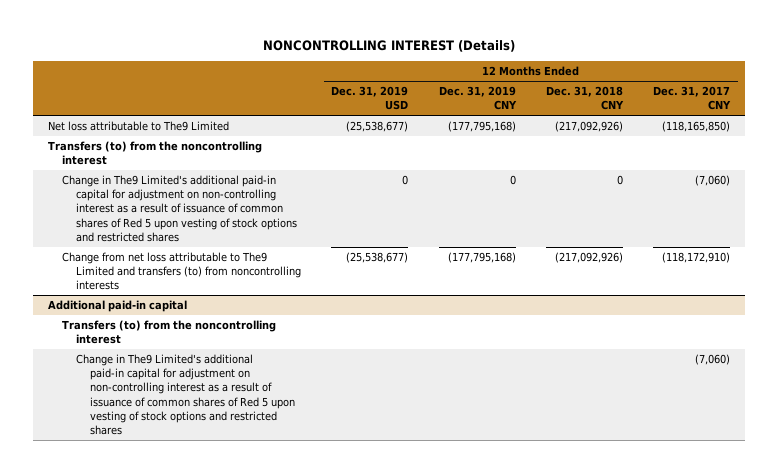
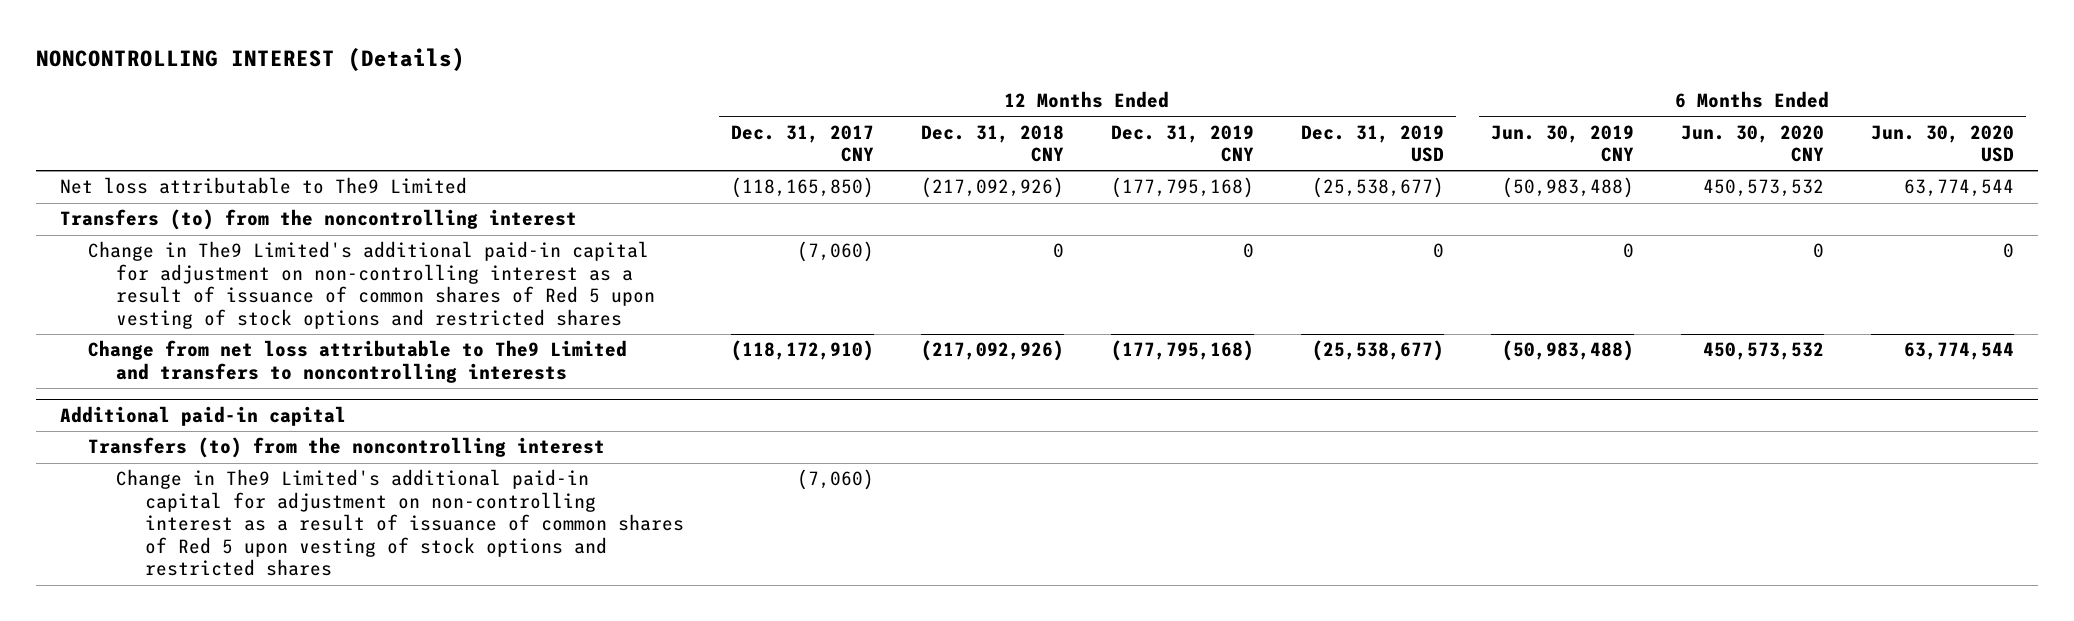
- | 12 Months Ended Dec. 31, 2019 USD | 12 Months Ended Dec. 31, 2019 CNY | 12 Months Ended Dec. 31, 2018 CNY | 12 Months Ended Dec. 31, 2017 CNY
+ | 12 Months Ended Dec. 31, 2017 CNY | 12 Months Ended Dec. 31, 2018 CNY | 12 Months Ended Dec. 31, 2019 CNY | 12 Months Ended Dec. 31, 2019 USD | 6 Months Ended Jun. 30, 2019 CNY | 6 Months Ended Jun. 30, 2020 CNY | 6 Months Ended Jun. 30, 2020 USD
- Change from net loss attributable to The9 Limited and transfers (to) from noncontrolling interests | (25,538,677) | (177,795,168) | (217,092,926) | (118,172,910)
+ Change from net loss attributable to The9 Limited and transfers to noncontrolling interests | (118,172,910) | (217,092,926) | (177,795,168) | (25,538,677) | (50,983,488) | 450,573,532 | 63,774,544

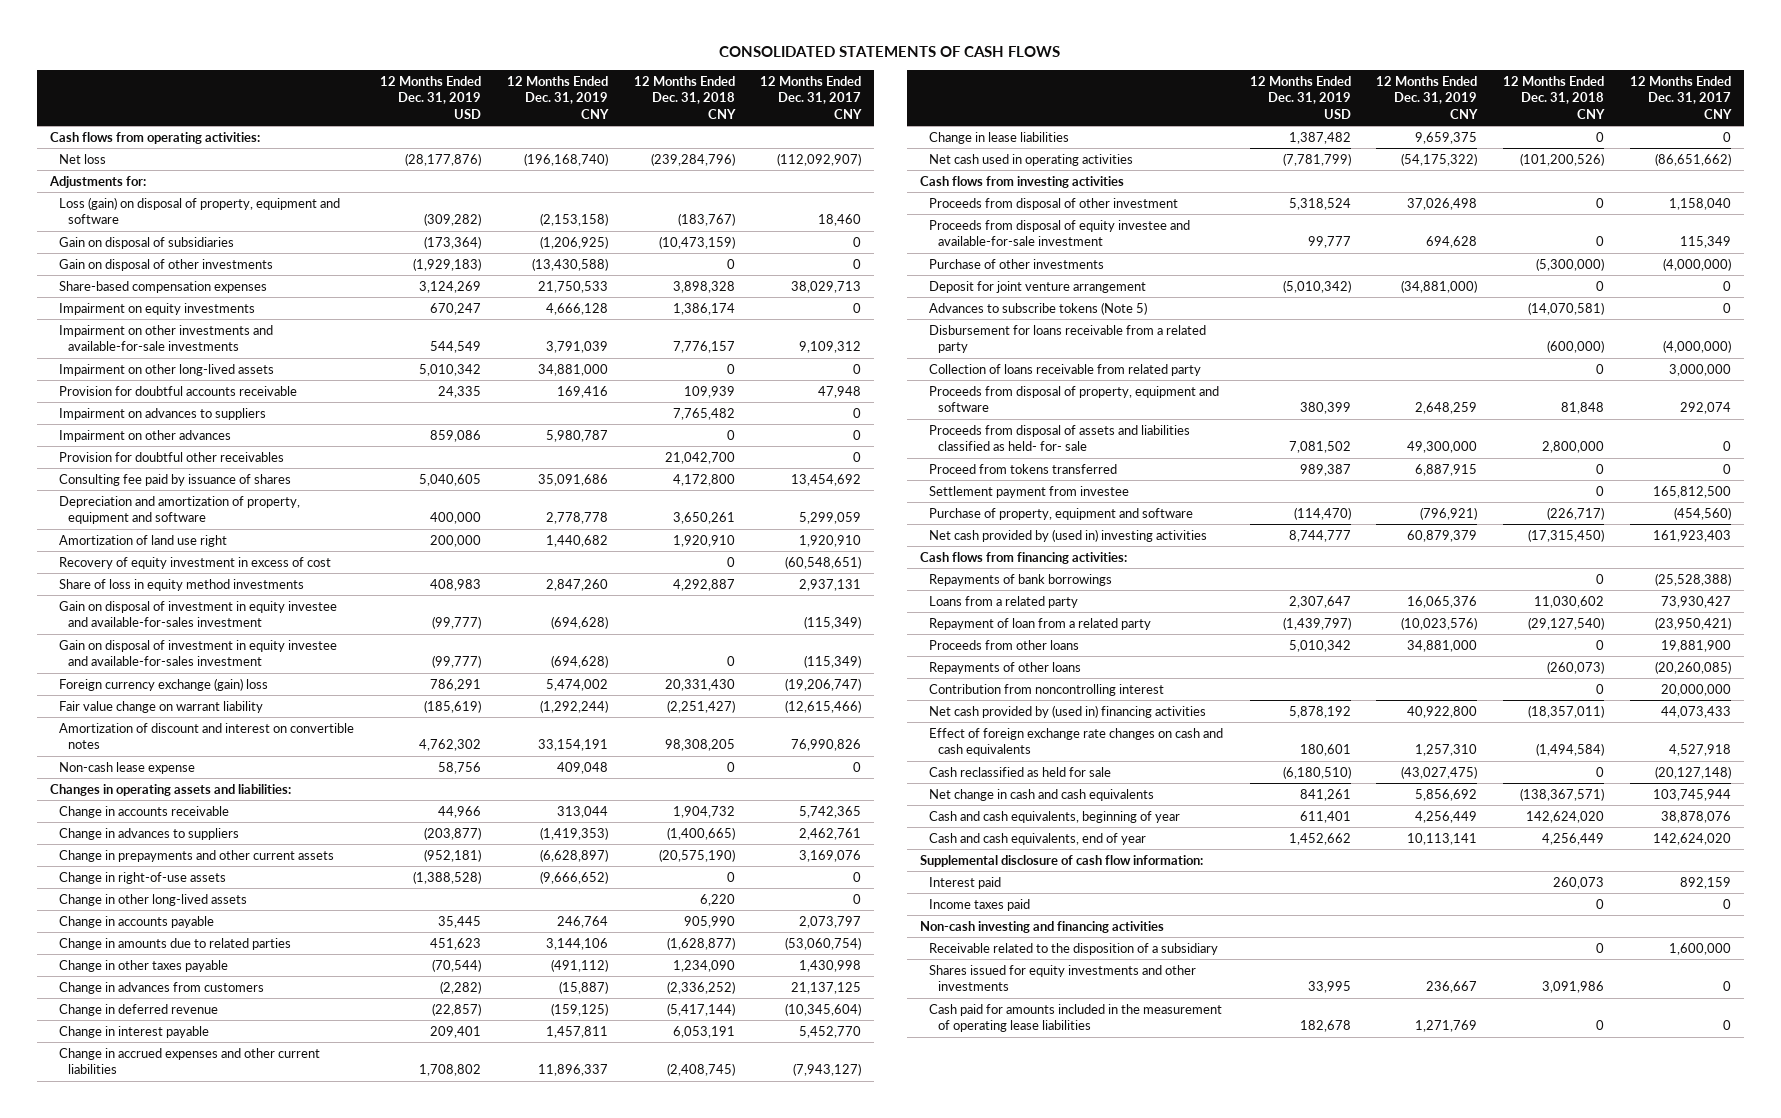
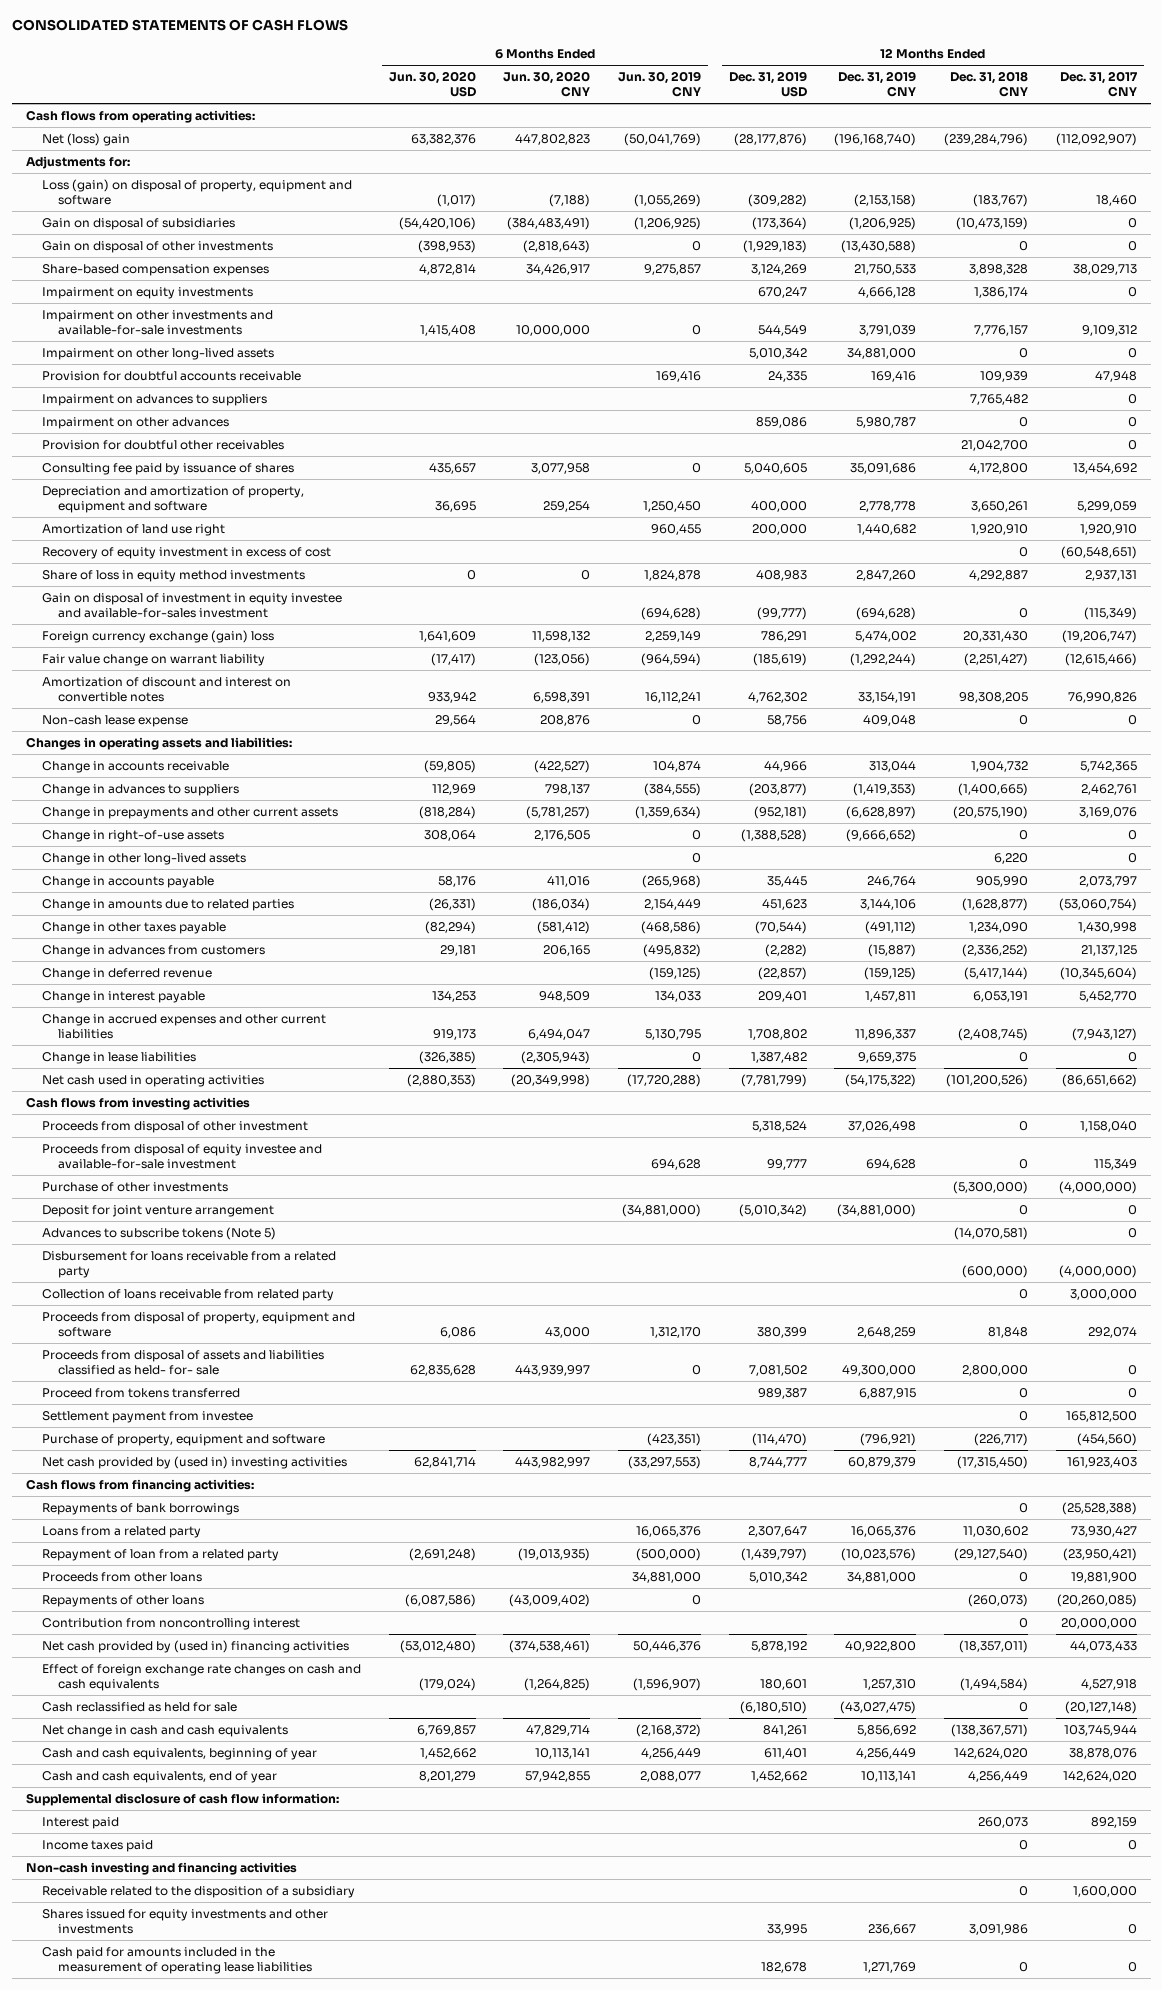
- | 12 Months Ended Dec. 31, 2019 USD | 12 Months Ended Dec. 31, 2019 CNY | 12 Months Ended Dec. 31, 2018 CNY | 12 Months Ended Dec. 31, 2017 CNY
+ | 6 Months Ended Jun. 30, 2020 USD | 6 Months Ended Jun. 30, 2020 CNY | 6 Months Ended Jun. 30, 2019 CNY | 12 Months Ended Dec. 31, 2019 USD | 12 Months Ended Dec. 31, 2019 CNY | 12 Months Ended Dec. 31, 2018 CNY | 12 Months Ended Dec. 31, 2017 CNY
- Net loss | (28,177,876) | (196,168,740) | (239,284,796) | (112,092,907)
+ Net (loss) gain | 63,382,376 | 447,802,823 | (50,041,769) | (28,177,876) | (196,168,740) | (239,284,796) | (112,092,907)
- Gain on disposal of investment in equity investee and available-for-sales investment | (99,777) | (694,628) | | (115,349)

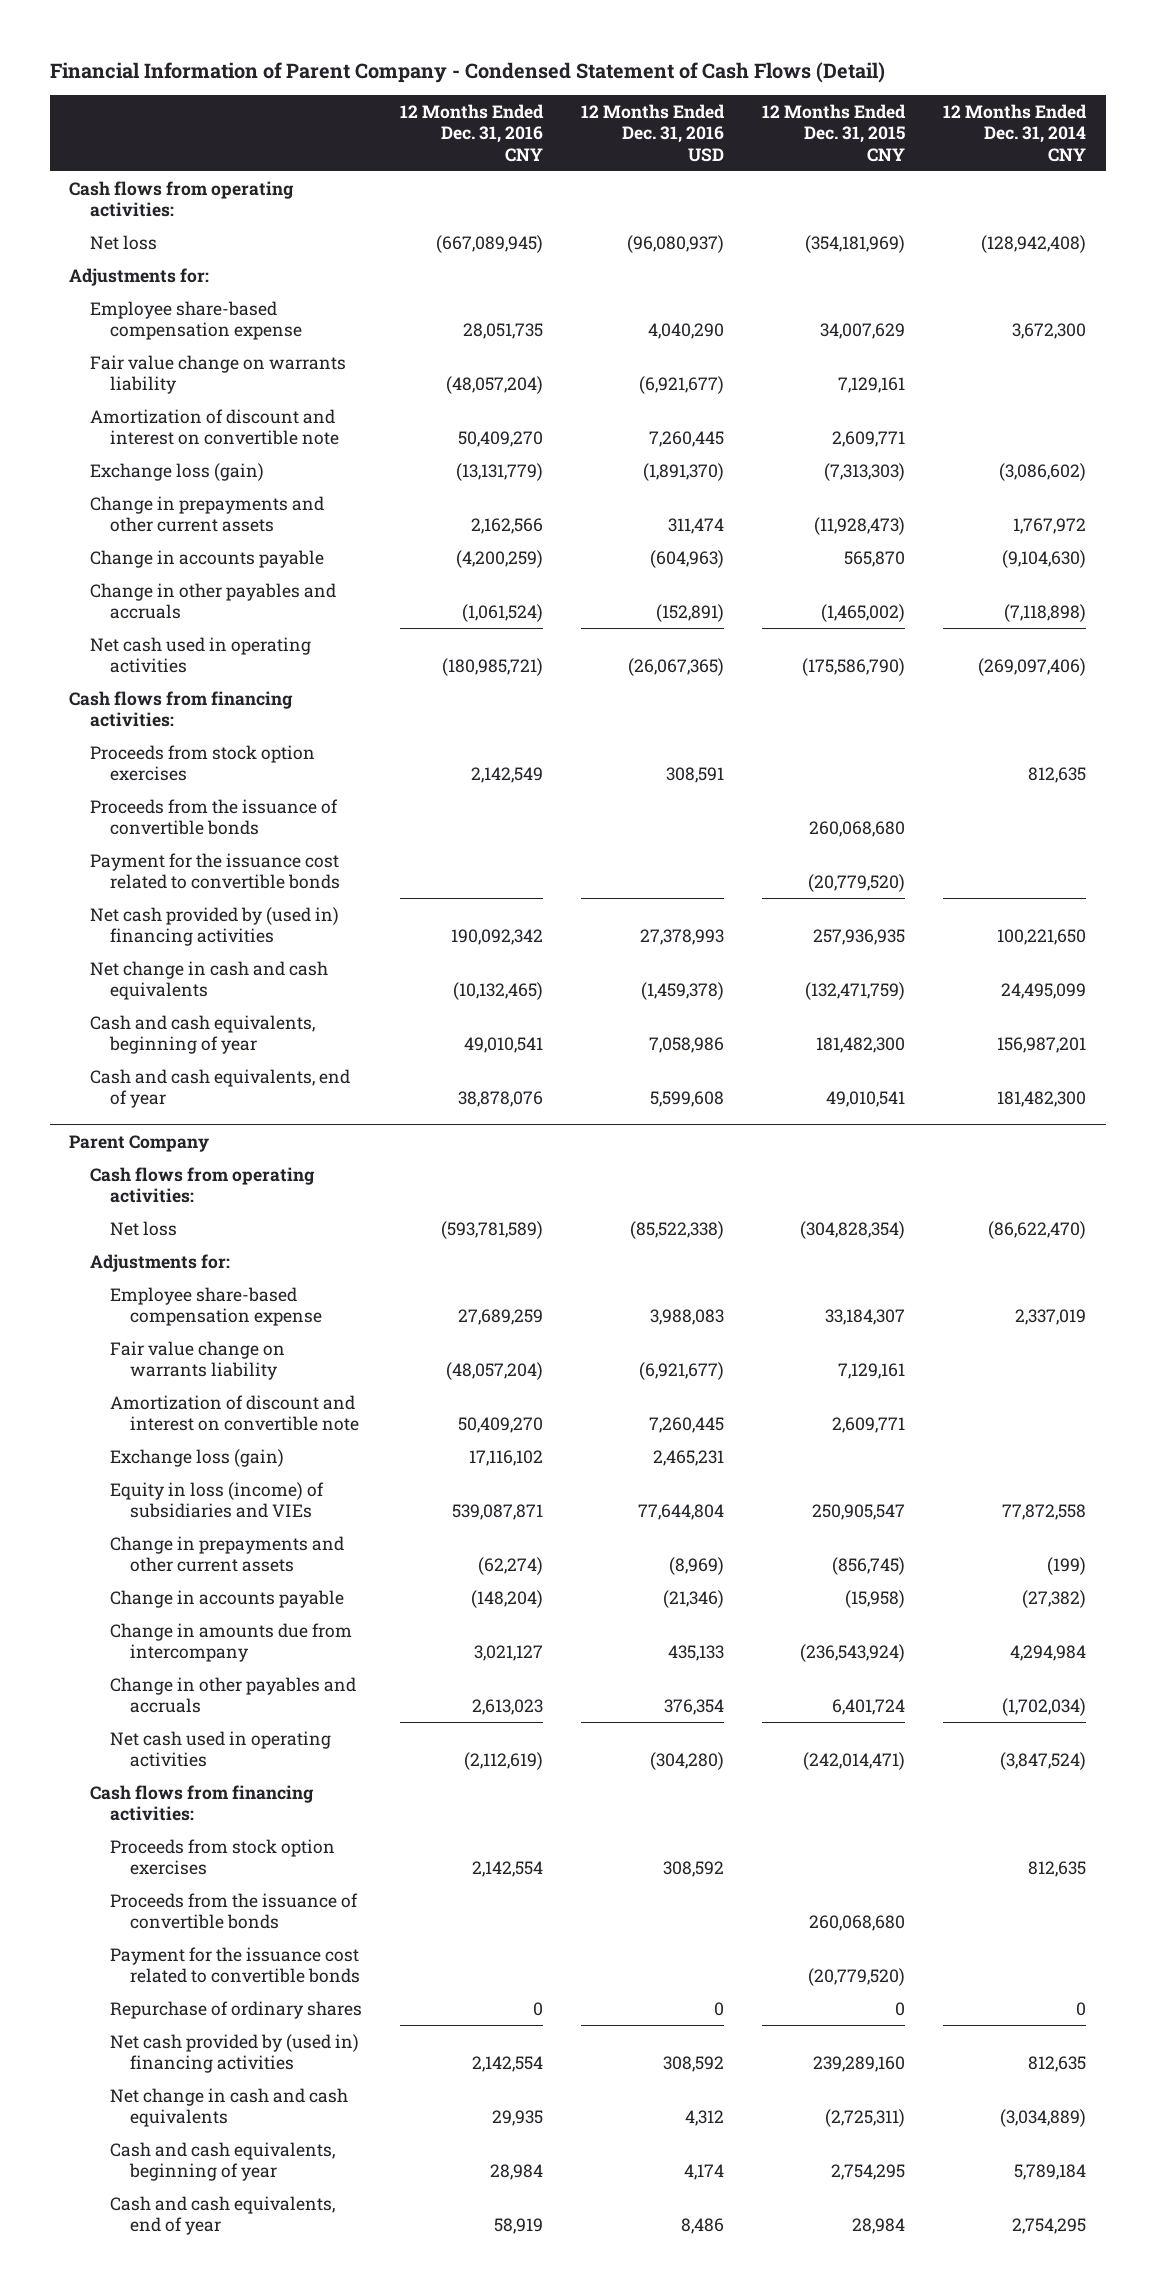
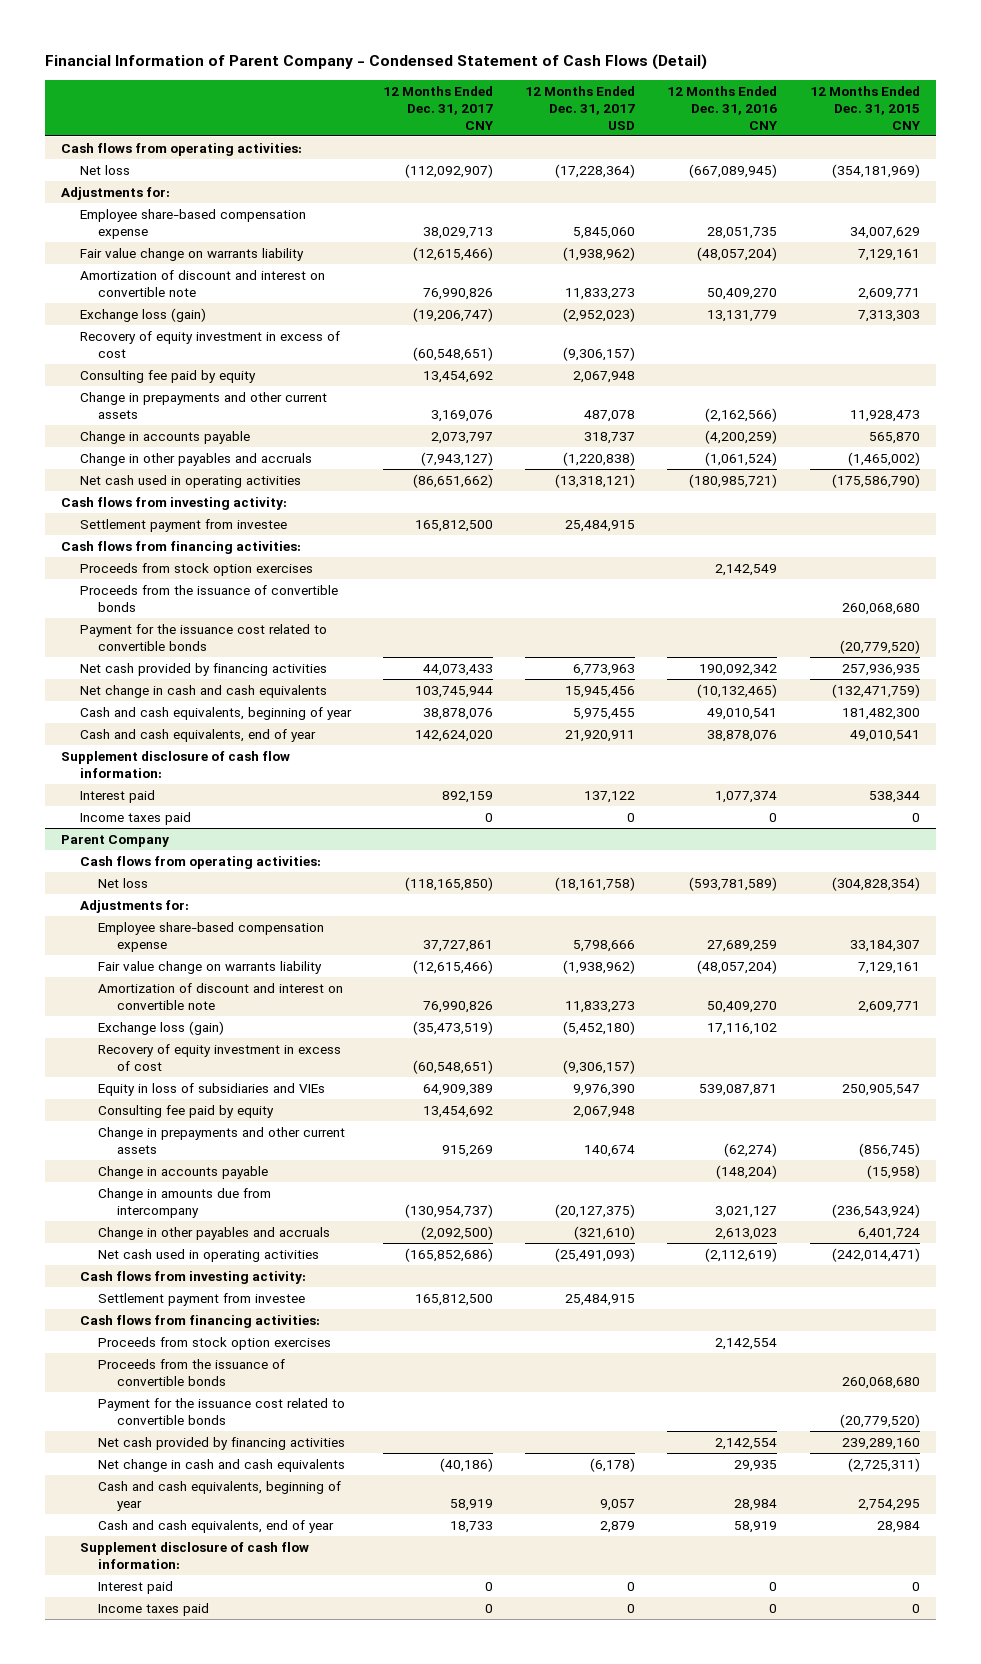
- | 12 Months Ended Dec. 31, 2016 CNY | 12 Months Ended Dec. 31, 2016 USD | 12 Months Ended Dec. 31, 2015 CNY | 12 Months Ended Dec. 31, 2014 CNY
+ | 12 Months Ended Dec. 31, 2017 CNY | 12 Months Ended Dec. 31, 2017 USD | 12 Months Ended Dec. 31, 2016 CNY | 12 Months Ended Dec. 31, 2015 CNY
- Exchange loss (gain) | (13,131,779) | (1,891,370) | (7,313,303) | (3,086,602)
- Change in prepayments and other current assets | 2,162,566 | 311,474 | (11,928,473) | 1,767,972
+ Exchange loss (gain) | (19,206,747) | (2,952,023) | 13,131,779 | 7,313,303
+ Recovery of equity investment in excess of cost | (60,548,651) | (9,306,157) | |
+ Consulting fee paid by equity | 13,454,692 | 2,067,948 | |
+ Change in prepayments and other current assets | 3,169,076 | 487,078 | (2,162,566) | 11,928,473
+ Cash flows from investing activity:
+ Settlement payment from investee | 165,812,500 | 25,484,915 | |
- Net cash provided by (used in) financing activities | 190,092,342 | 27,378,993 | 257,936,935 | 100,221,650
+ Net cash provided by financing activities | 44,073,433 | 6,773,963 | 190,092,342 | 257,936,935
+ Supplement disclosure of cash flow information:
+ Interest paid | 892,159 | 137,122 | 1,077,374 | 538,344
+ Income taxes paid | 0 | 0 | 0 | 0
@ Parent Company
- Equity in loss (income) of subsidiaries and VIEs | 539,087,871 | 77,644,804 | 250,905,547 | 77,872,558
+ Recovery of equity investment in excess of cost | (60,548,651) | (9,306,157) | |
+ Equity in loss of subsidiaries and VIEs | 64,909,389 | 9,976,390 | 539,087,871 | 250,905,547
+ Consulting fee paid by equity | 13,454,692 | 2,067,948 | |
+ Cash flows from investing activity:
+ Settlement payment from investee | 165,812,500 | 25,484,915 | |
- Repurchase of ordinary shares | 0 | 0 | 0 | 0
- Net cash provided by (used in) financing activities | 2,142,554 | 308,592 | 239,289,160 | 812,635
+ Net cash provided by financing activities | | | 2,142,554 | 239,289,160
+ Supplement disclosure of cash flow information:
+ Interest paid | 0 | 0 | 0 | 0
+ Income taxes paid | 0 | 0 | 0 | 0

